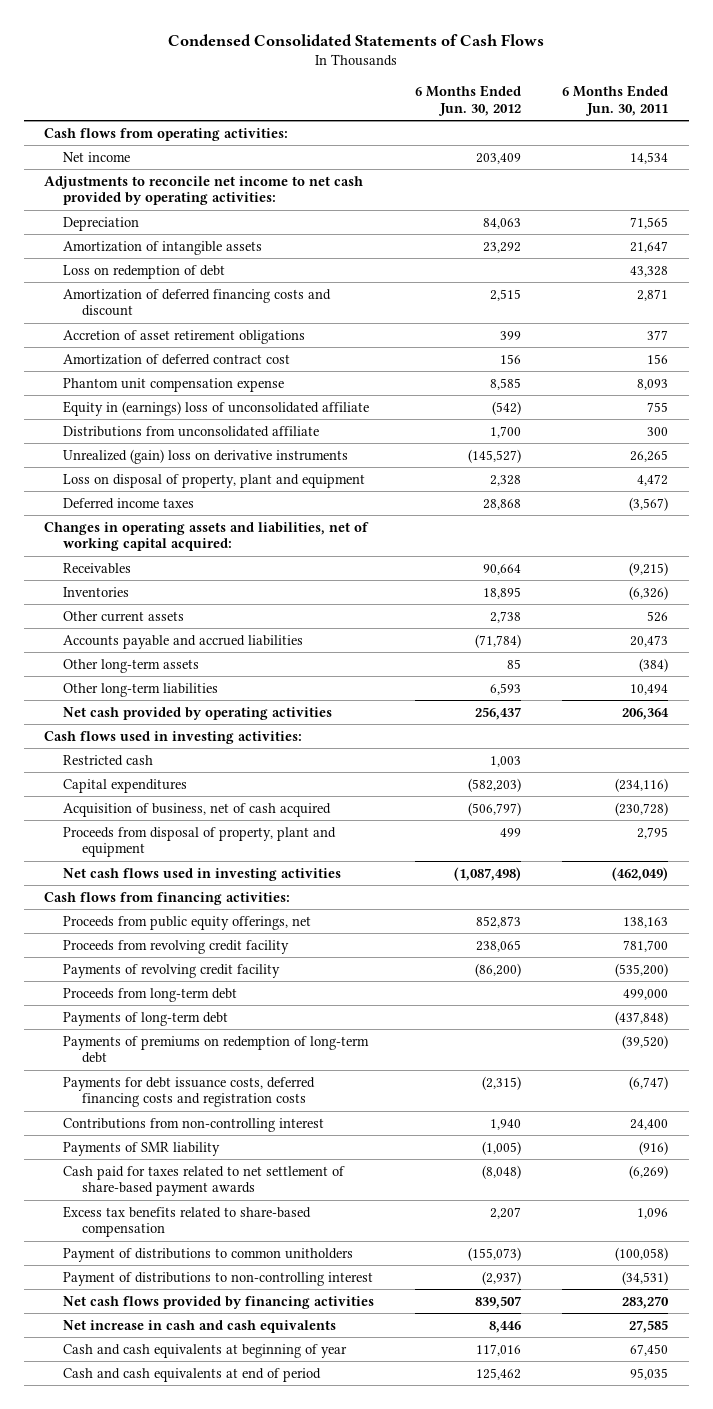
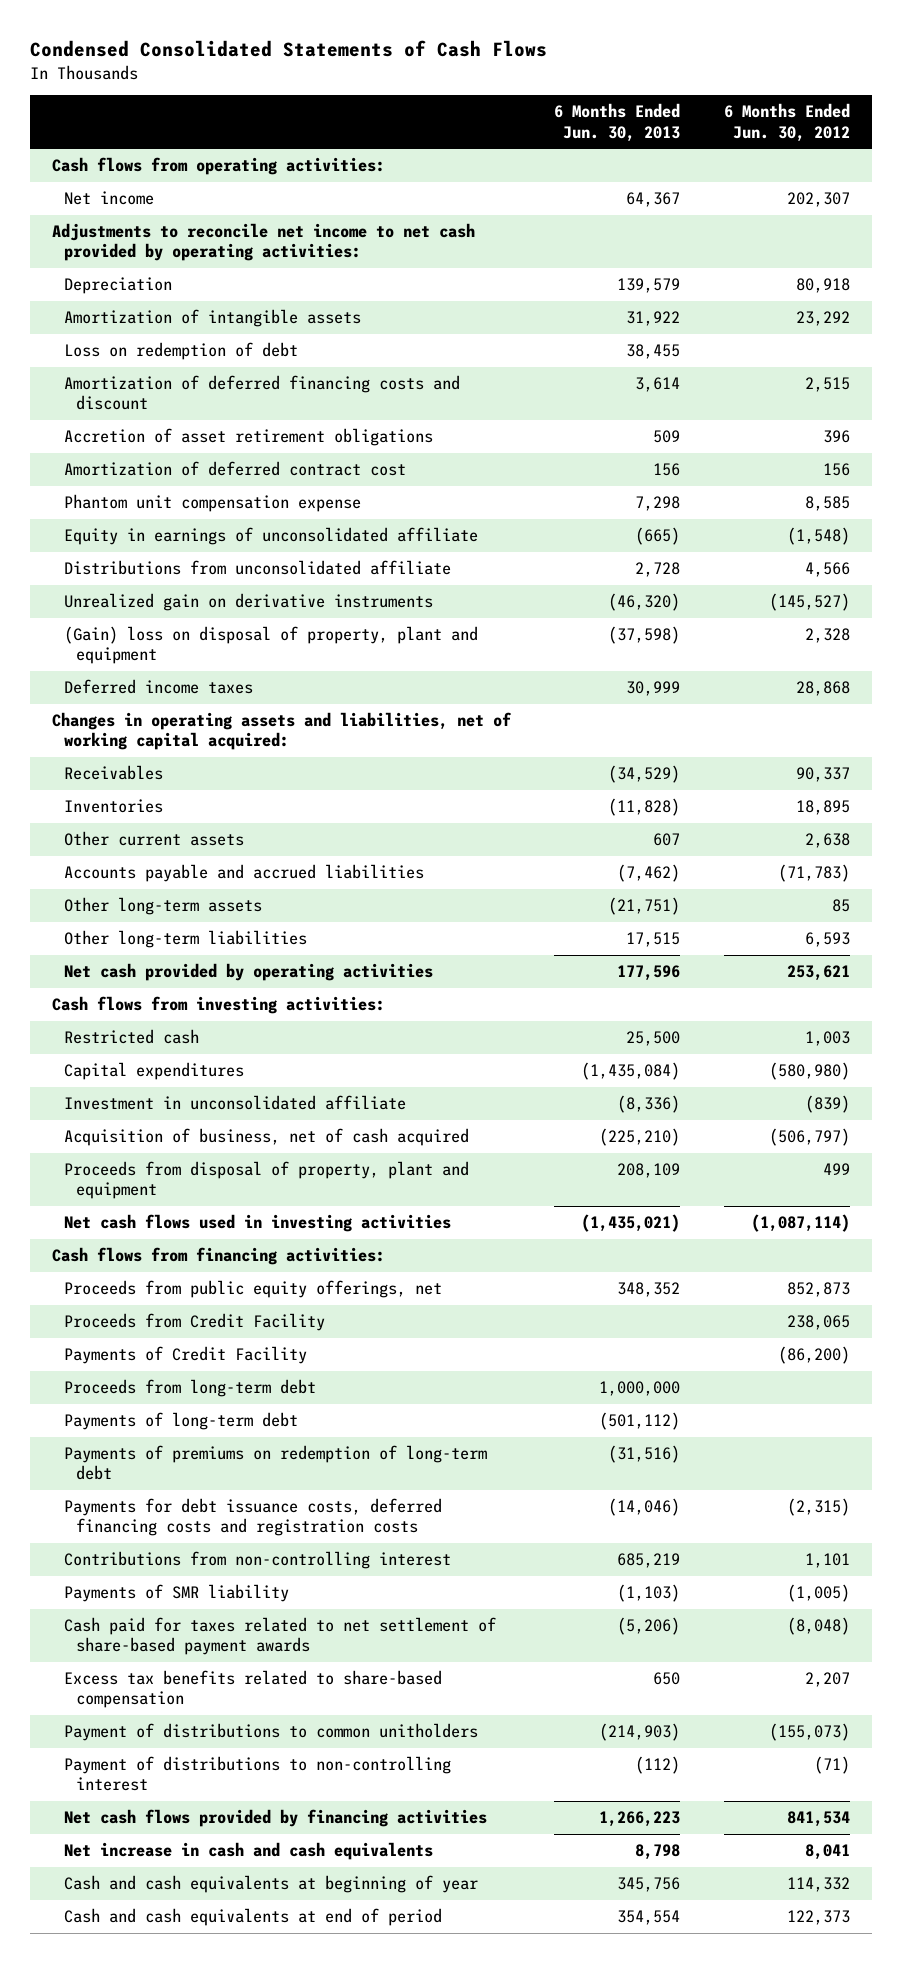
- | 6 Months Ended Jun. 30, 2012 | 6 Months Ended Jun. 30, 2011
+ | 6 Months Ended Jun. 30, 2013 | 6 Months Ended Jun. 30, 2012
- Net income | 203,409 | 14,534
+ Net income | 64,367 | 202,307
- Depreciation | 84,063 | 71,565
+ Depreciation | 139,579 | 80,918
- Accretion of asset retirement obligations | 399 | 377
+ Accretion of asset retirement obligations | 509 | 396
- Equity in (earnings) loss of unconsolidated affiliate | (542) | 755
- Distributions from unconsolidated affiliate | 1,700 | 300
- Unrealized (gain) loss on derivative instruments | (145,527) | 26,265
- Loss on disposal of property, plant and equipment | 2,328 | 4,472
+ Equity in earnings of unconsolidated affiliate | (665) | (1,548)
+ Distributions from unconsolidated affiliate | 2,728 | 4,566
+ Unrealized gain on derivative instruments | (46,320) | (145,527)
+ (Gain) loss on disposal of property, plant and equipment | (37,598) | 2,328
- Receivables | 90,664 | (9,215)
+ Receivables | (34,529) | 90,337
- Other current assets | 2,738 | 526
- Accounts payable and accrued liabilities | (71,784) | 20,473
+ Other current assets | 607 | 2,638
+ Accounts payable and accrued liabilities | (7,462) | (71,783)
- Net cash provided by operating activities | 256,437 | 206,364
- Cash flows used in investing activities:
+ Net cash provided by operating activities | 177,596 | 253,621
+ Cash flows from investing activities:
- Capital expenditures | (582,203) | (234,116)
+ Capital expenditures | (1,435,084) | (580,980)
+ Investment in unconsolidated affiliate | (8,336) | (839)
- Net cash flows used in investing activities | (1,087,498) | (462,049)
+ Net cash flows used in investing activities | (1,435,021) | (1,087,114)
- Proceeds from revolving credit facility | 238,065 | 781,700
- Payments of revolving credit facility | (86,200) | (535,200)
+ Proceeds from Credit Facility | | 238,065
+ Payments of Credit Facility | | (86,200)
- Contributions from non-controlling interest | 1,940 | 24,400
+ Contributions from non-controlling interest | 685,219 | 1,101
- Payment of distributions to non-controlling interest | (2,937) | (34,531)
- Net cash flows provided by financing activities | 839,507 | 283,270
- Net increase in cash and cash equivalents | 8,446 | 27,585
- Cash and cash equivalents at beginning of year | 117,016 | 67,450
- Cash and cash equivalents at end of period | 125,462 | 95,035
+ Payment of distributions to non-controlling interest | (112) | (71)
+ Net cash flows provided by financing activities | 1,266,223 | 841,534
+ Net increase in cash and cash equivalents | 8,798 | 8,041
+ Cash and cash equivalents at beginning of year | 345,756 | 114,332
+ Cash and cash equivalents at end of period | 354,554 | 122,373

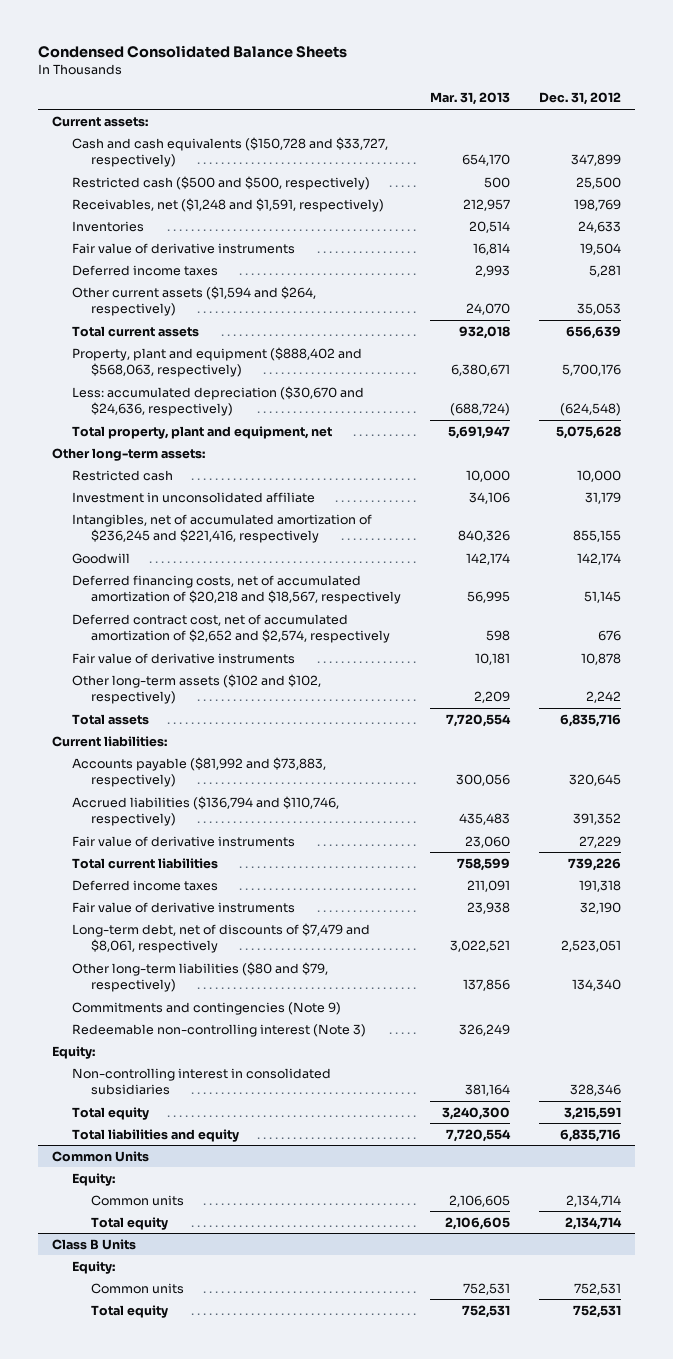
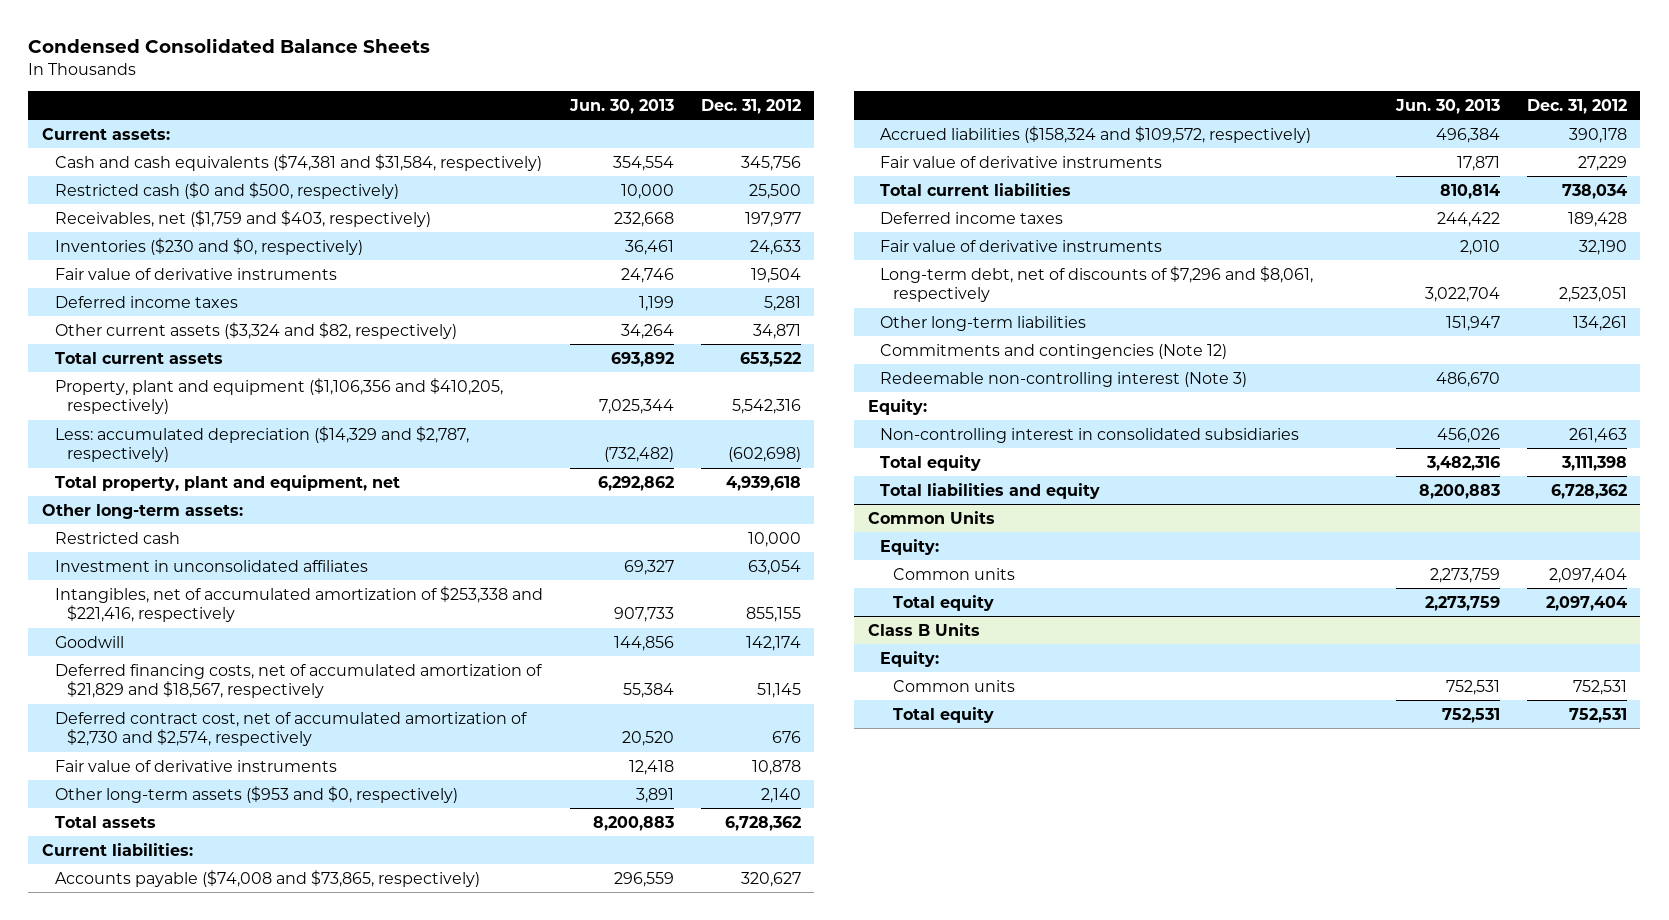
- | Mar. 31, 2013 | Dec. 31, 2012
+ | Jun. 30, 2013 | Dec. 31, 2012
- Cash and cash equivalents ($150,728 and $33,727, respectively) | 654,170 | 347,899
- Restricted cash ($500 and $500, respectively) | 500 | 25,500
- Receivables, net ($1,248 and $1,591, respectively) | 212,957 | 198,769
- Inventories | 20,514 | 24,633
+ Cash and cash equivalents ($74,381 and $31,584, respectively) | 354,554 | 345,756
+ Restricted cash ($0 and $500, respectively) | 10,000 | 25,500
+ Receivables, net ($1,759 and $403, respectively) | 232,668 | 197,977
+ Inventories ($230 and $0, respectively) | 36,461 | 24,633
- Other current assets ($1,594 and $264, respectively) | 24,070 | 35,053
- Total current assets | 932,018 | 656,639
- Property, plant and equipment ($888,402 and $568,063, respectively) | 6,380,671 | 5,700,176
- Less: accumulated depreciation ($30,670 and $24,636, respectively) | (688,724) | (624,548)
- Total property, plant and equipment, net | 5,691,947 | 5,075,628
+ Other current assets ($3,324 and $82, respectively) | 34,264 | 34,871
+ Total current assets | 693,892 | 653,522
+ Property, plant and equipment ($1,106,356 and $410,205, respectively) | 7,025,344 | 5,542,316
+ Less: accumulated depreciation ($14,329 and $2,787, respectively) | (732,482) | (602,698)
+ Total property, plant and equipment, net | 6,292,862 | 4,939,618
- Investment in unconsolidated affiliate | 34,106 | 31,179
- Intangibles, net of accumulated amortization of $236,245 and $221,416, respectively | 840,326 | 855,155
+ Investment in unconsolidated affiliates | 69,327 | 63,054
+ Intangibles, net of accumulated amortization of $253,338 and $221,416, respectively | 907,733 | 855,155
- Deferred financing costs, net of accumulated amortization of $20,218 and $18,567, respectively | 56,995 | 51,145
- Deferred contract cost, net of accumulated amortization of $2,652 and $2,574, respectively | 598 | 676
+ Deferred financing costs, net of accumulated amortization of $21,829 and $18,567, respectively | 55,384 | 51,145
+ Deferred contract cost, net of accumulated amortization of $2,730 and $2,574, respectively | 20,520 | 676
- Other long-term assets ($102 and $102, respectively) | 2,209 | 2,242
- Total assets | 7,720,554 | 6,835,716
+ Other long-term assets ($953 and $0, respectively) | 3,891 | 2,140
+ Total assets | 8,200,883 | 6,728,362
- Accounts payable ($81,992 and $73,883, respectively) | 300,056 | 320,645
- Accrued liabilities ($136,794 and $110,746, respectively) | 435,483 | 391,352
+ Accounts payable ($74,008 and $73,865, respectively) | 296,559 | 320,627
+ Accrued liabilities ($158,324 and $109,572, respectively) | 496,384 | 390,178
- Total current liabilities | 758,599 | 739,226
- Deferred income taxes | 211,091 | 191,318
+ Total current liabilities | 810,814 | 738,034
+ Deferred income taxes | 244,422 | 189,428
- Long-term debt, net of discounts of $7,479 and $8,061, respectively | 3,022,521 | 2,523,051
- Other long-term liabilities ($80 and $79, respectively) | 137,856 | 134,340
- Commitments and contingencies (Note 9)
+ Long-term debt, net of discounts of $7,296 and $8,061, respectively | 3,022,704 | 2,523,051
+ Other long-term liabilities | 151,947 | 134,261
+ Commitments and contingencies (Note 12)
- Non-controlling interest in consolidated subsidiaries | 381,164 | 328,346
- Total equity | 3,240,300 | 3,215,591
- Total liabilities and equity | 7,720,554 | 6,835,716
+ Non-controlling interest in consolidated subsidiaries | 456,026 | 261,463
+ Total equity | 3,482,316 | 3,111,398
+ Total liabilities and equity | 8,200,883 | 6,728,362
@ Common Units
- Common units | 2,106,605 | 2,134,714
- Total equity | 2,106,605 | 2,134,714
+ Common units | 2,273,759 | 2,097,404
+ Total equity | 2,273,759 | 2,097,404

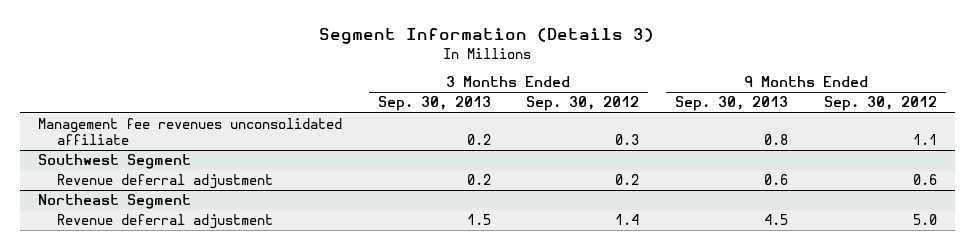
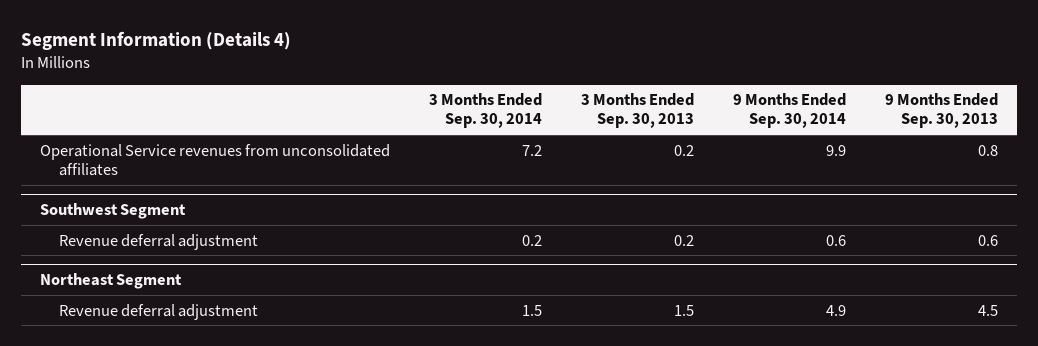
- Segment Information (Details 3)
+ Segment Information (Details 4)
- | 3 Months Ended Sep. 30, 2013 | 3 Months Ended Sep. 30, 2012 | 9 Months Ended Sep. 30, 2013 | 9 Months Ended Sep. 30, 2012
+ | 3 Months Ended Sep. 30, 2014 | 3 Months Ended Sep. 30, 2013 | 9 Months Ended Sep. 30, 2014 | 9 Months Ended Sep. 30, 2013
- Management fee revenues unconsolidated affiliate | 0.2 | 0.3 | 0.8 | 1.1
+ Operational Service revenues from unconsolidated affiliates | 7.2 | 0.2 | 9.9 | 0.8

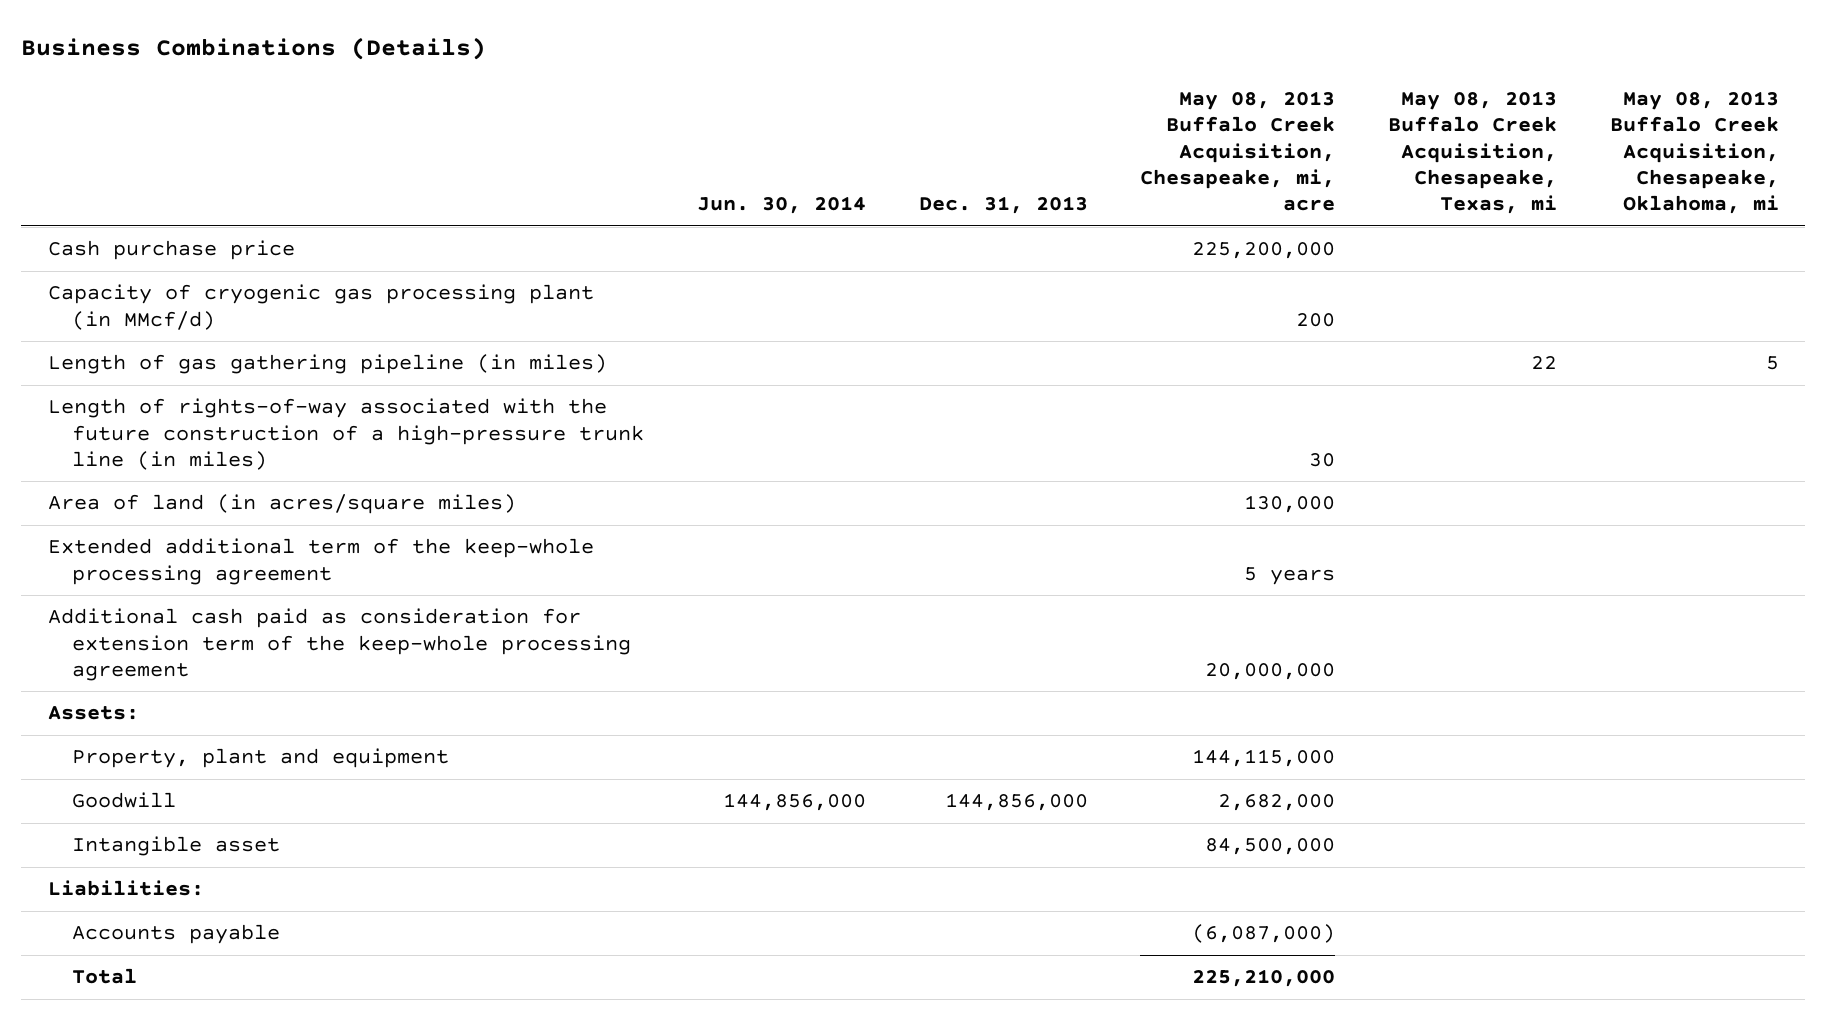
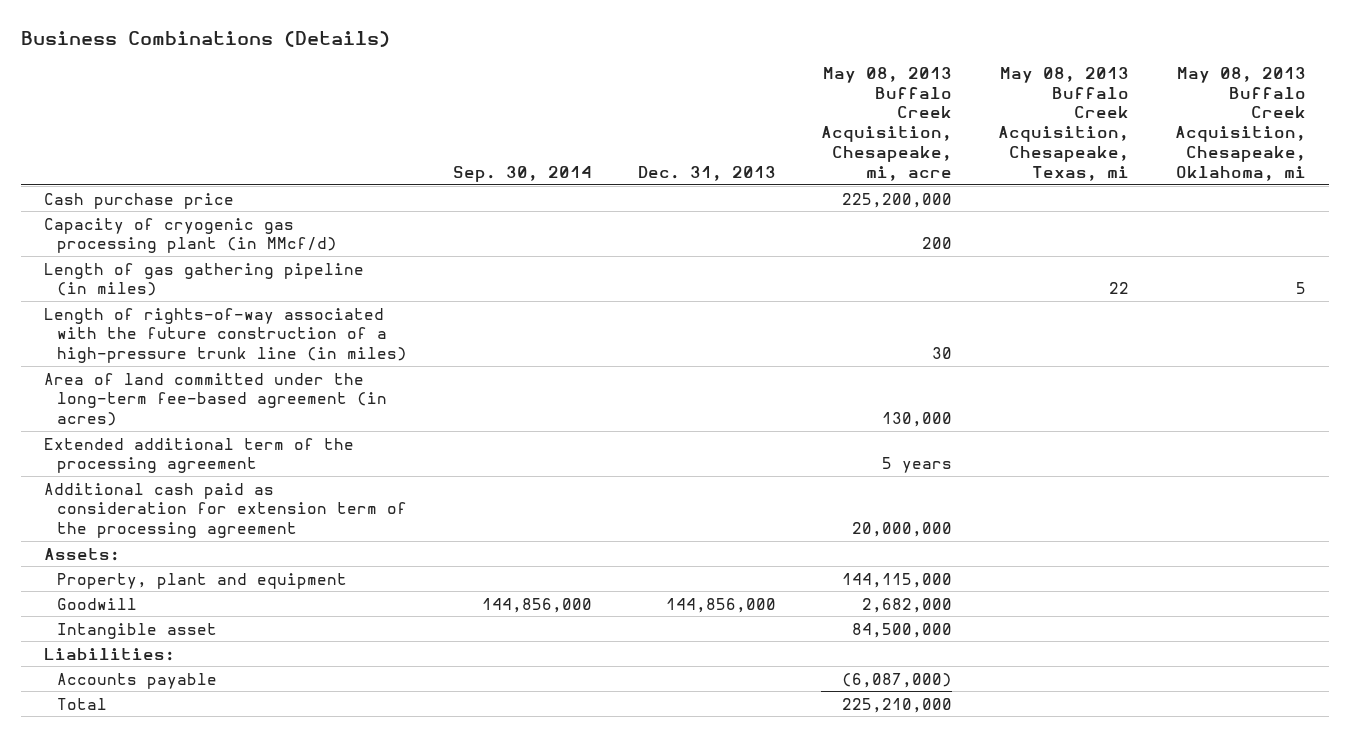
- | Jun. 30, 2014 | Dec. 31, 2013 | May 08, 2013 Buffalo Creek Acquisition, Chesapeake, mi, acre | May 08, 2013 Buffalo Creek Acquisition, Chesapeake, Texas, mi | May 08, 2013 Buffalo Creek Acquisition, Chesapeake, Oklahoma, mi
+ | Sep. 30, 2014 | Dec. 31, 2013 | May 08, 2013 Buffalo Creek Acquisition, Chesapeake, mi, acre | May 08, 2013 Buffalo Creek Acquisition, Chesapeake, Texas, mi | May 08, 2013 Buffalo Creek Acquisition, Chesapeake, Oklahoma, mi
- Area of land (in acres/square miles) | | | 130,000 | |
- Extended additional term of the keep-whole processing agreement | | | 5 years | |
- Additional cash paid as consideration for extension term of the keep-whole processing agreement | | | 20,000,000 | |
+ Area of land committed under the long-term fee-based agreement (in acres) | | | 130,000 | |
+ Extended additional term of the processing agreement | | | 5 years | |
+ Additional cash paid as consideration for extension term of the processing agreement | | | 20,000,000 | |

